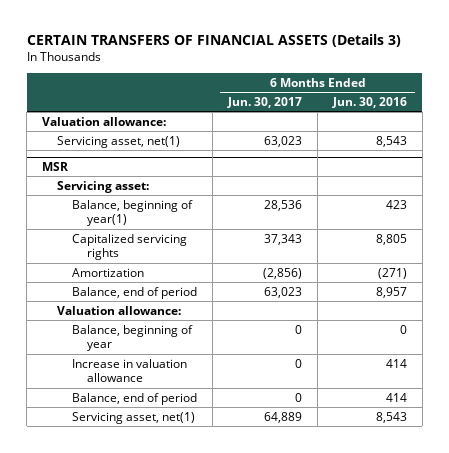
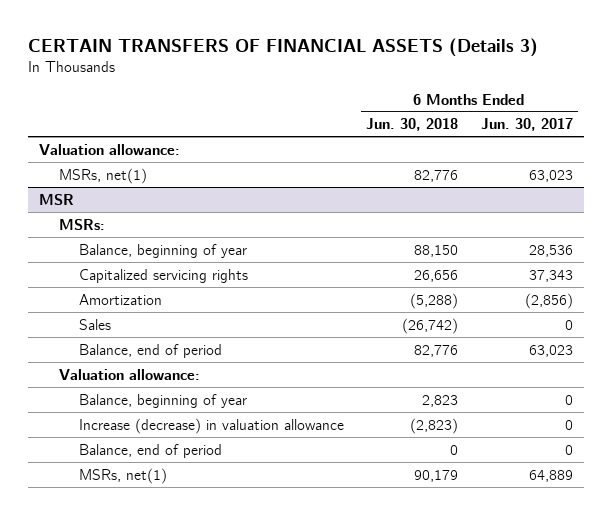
- | 6 Months Ended Jun. 30, 2017 | 6 Months Ended Jun. 30, 2016
+ | 6 Months Ended Jun. 30, 2018 | 6 Months Ended Jun. 30, 2017
- Servicing asset, net(1) | 63,023 | 8,543
+ MSRs, net(1) | 82,776 | 63,023
@ MSR
- Servicing asset:
- Balance, beginning of year(1) | 28,536 | 423
+ MSRs:
+ Balance, beginning of year | 88,150 | 28,536
+ Sales | (26,742) | 0
- Increase in valuation allowance | 0 | 414
+ Increase (decrease) in valuation allowance | (2,823) | 0
- Servicing asset, net(1) | 64,889 | 8,543
+ MSRs, net(1) | 90,179 | 64,889

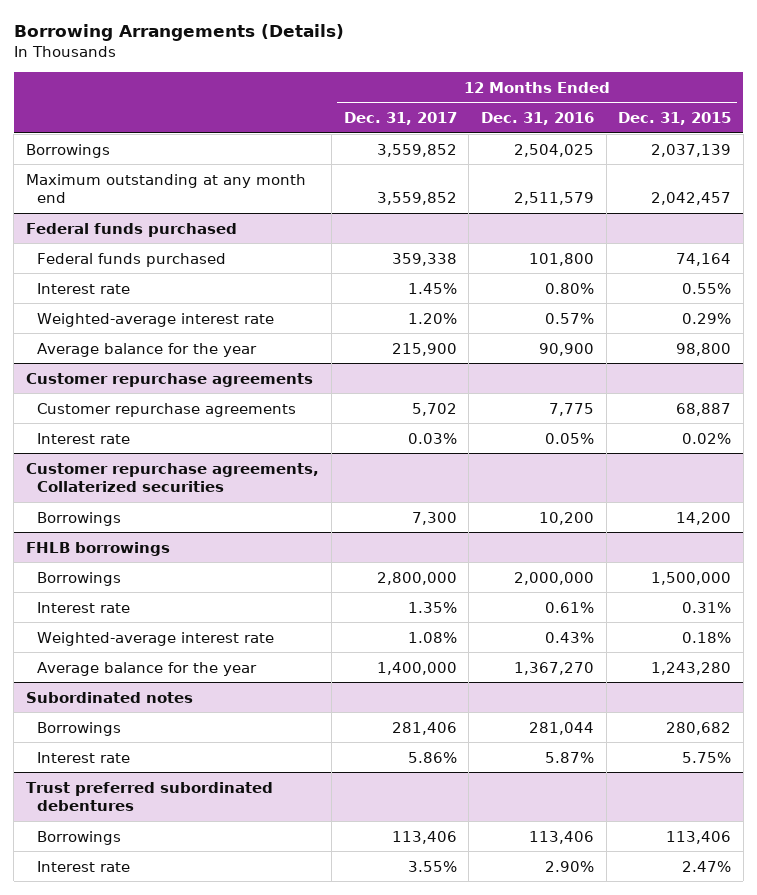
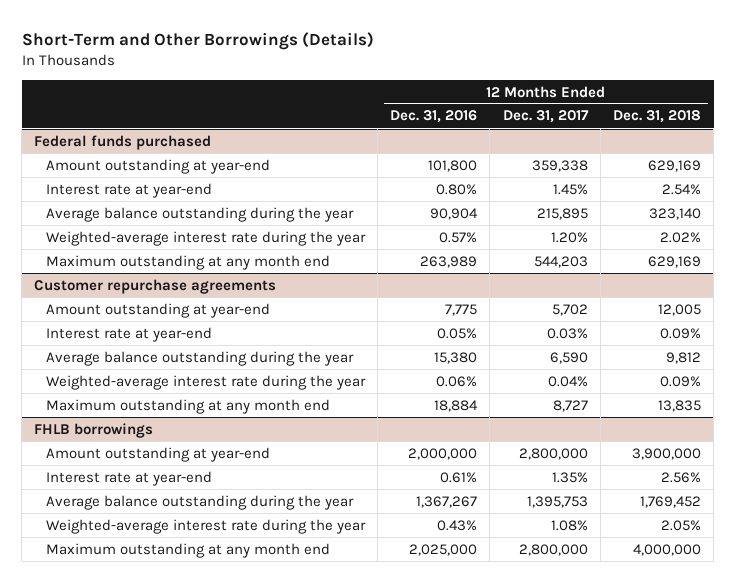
- Borrowing Arrangements (Details)
+ Short-Term and Other Borrowings (Details)
- | 12 Months Ended Dec. 31, 2017 | 12 Months Ended Dec. 31, 2016 | 12 Months Ended Dec. 31, 2015
+ | 12 Months Ended Dec. 31, 2016 | 12 Months Ended Dec. 31, 2017 | 12 Months Ended Dec. 31, 2018
- Borrowings | 3,559,852 | 2,504,025 | 2,037,139
- Maximum outstanding at any month end | 3,559,852 | 2,511,579 | 2,042,457
@ Federal funds purchased
- Federal funds purchased | 359,338 | 101,800 | 74,164
- Interest rate | 1.45% | 0.80% | 0.55%
- Weighted-average interest rate | 1.20% | 0.57% | 0.29%
- Average balance for the year | 215,900 | 90,900 | 98,800
+ Amount outstanding at year-end | 101,800 | 359,338 | 629,169
+ Interest rate at year-end | 0.80% | 1.45% | 2.54%
+ Average balance outstanding during the year | 90,904 | 215,895 | 323,140
+ Weighted-average interest rate during the year | 0.57% | 1.20% | 2.02%
+ Maximum outstanding at any month end | 263,989 | 544,203 | 629,169
@ Customer repurchase agreements
- Customer repurchase agreements | 5,702 | 7,775 | 68,887
- Interest rate | 0.03% | 0.05% | 0.02%
- Customer repurchase agreements, Collaterized securities
- Borrowings | 7,300 | 10,200 | 14,200
@ Customer repurchase agreements
+ Amount outstanding at year-end | 7,775 | 5,702 | 12,005
+ Interest rate at year-end | 0.05% | 0.03% | 0.09%
+ Average balance outstanding during the year | 15,380 | 6,590 | 9,812
+ Weighted-average interest rate during the year | 0.06% | 0.04% | 0.09%
+ Maximum outstanding at any month end | 18,884 | 8,727 | 13,835
@ FHLB borrowings
- Borrowings | 2,800,000 | 2,000,000 | 1,500,000
- Interest rate | 1.35% | 0.61% | 0.31%
- Weighted-average interest rate | 1.08% | 0.43% | 0.18%
- Average balance for the year | 1,400,000 | 1,367,270 | 1,243,280
- Subordinated notes
- Borrowings | 281,406 | 281,044 | 280,682
- Interest rate | 5.86% | 5.87% | 5.75%
- Trust preferred subordinated debentures
- Borrowings | 113,406 | 113,406 | 113,406
- Interest rate | 3.55% | 2.90% | 2.47%
@ FHLB borrowings
+ Amount outstanding at year-end | 2,000,000 | 2,800,000 | 3,900,000
+ Interest rate at year-end | 0.61% | 1.35% | 2.56%
+ Average balance outstanding during the year | 1,367,267 | 1,395,753 | 1,769,452
+ Weighted-average interest rate during the year | 0.43% | 1.08% | 2.05%
+ Maximum outstanding at any month end | 2,025,000 | 2,800,000 | 4,000,000

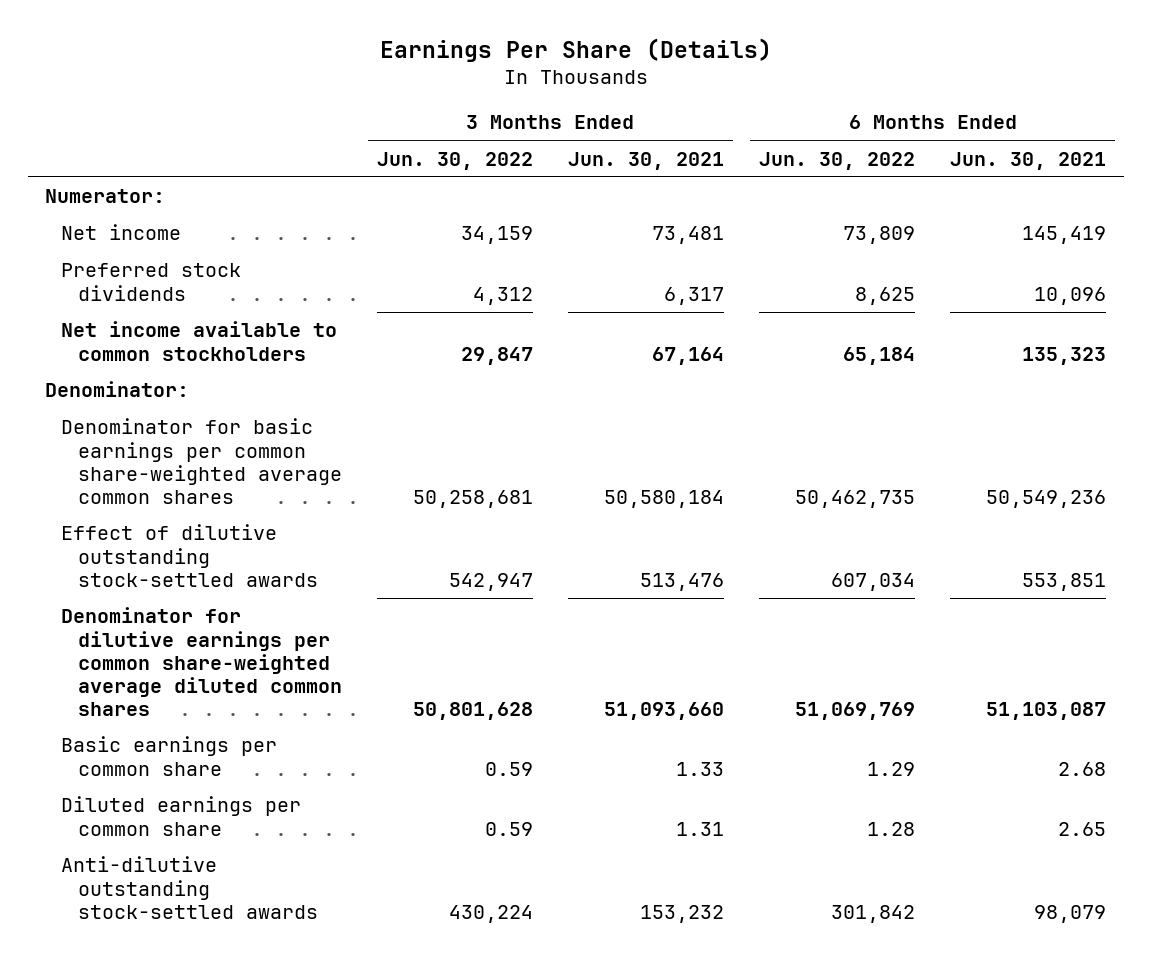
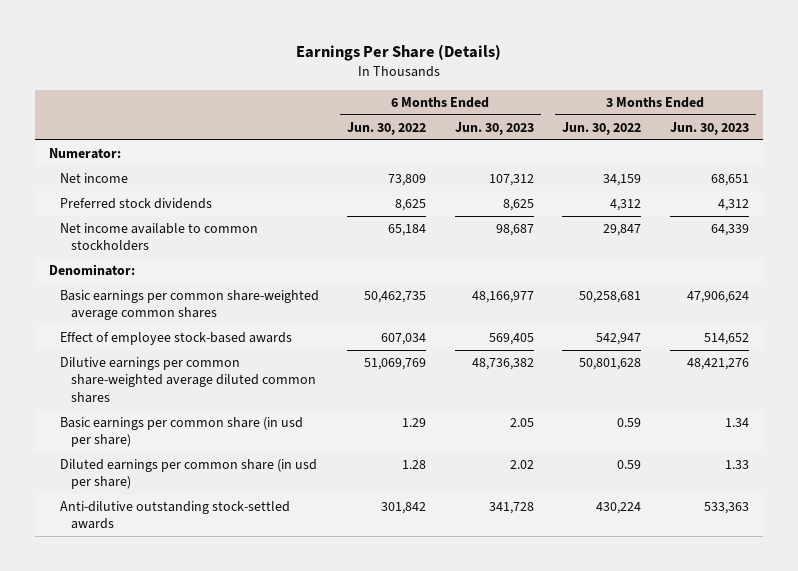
- | 3 Months Ended Jun. 30, 2022 | 3 Months Ended Jun. 30, 2021 | 6 Months Ended Jun. 30, 2022 | 6 Months Ended Jun. 30, 2021
+ | 6 Months Ended Jun. 30, 2022 | 6 Months Ended Jun. 30, 2023 | 3 Months Ended Jun. 30, 2022 | 3 Months Ended Jun. 30, 2023
- Denominator for basic earnings per common share-weighted average common shares | 50,258,681 | 50,580,184 | 50,462,735 | 50,549,236
- Effect of dilutive outstanding stock-settled awards | 542,947 | 513,476 | 607,034 | 553,851
- Denominator for dilutive earnings per common share-weighted average diluted common shares | 50,801,628 | 51,093,660 | 51,069,769 | 51,103,087
- Basic earnings per common share | 0.59 | 1.33 | 1.29 | 2.68
- Diluted earnings per common share | 0.59 | 1.31 | 1.28 | 2.65
+ Basic earnings per common share-weighted average common shares | 50,462,735 | 48,166,977 | 50,258,681 | 47,906,624
+ Effect of employee stock-based awards | 607,034 | 569,405 | 542,947 | 514,652
+ Dilutive earnings per common share-weighted average diluted common shares | 51,069,769 | 48,736,382 | 50,801,628 | 48,421,276
+ Basic earnings per common share (in usd per share) | 1.29 | 2.05 | 0.59 | 1.34
+ Diluted earnings per common share (in usd per share) | 1.28 | 2.02 | 0.59 | 1.33

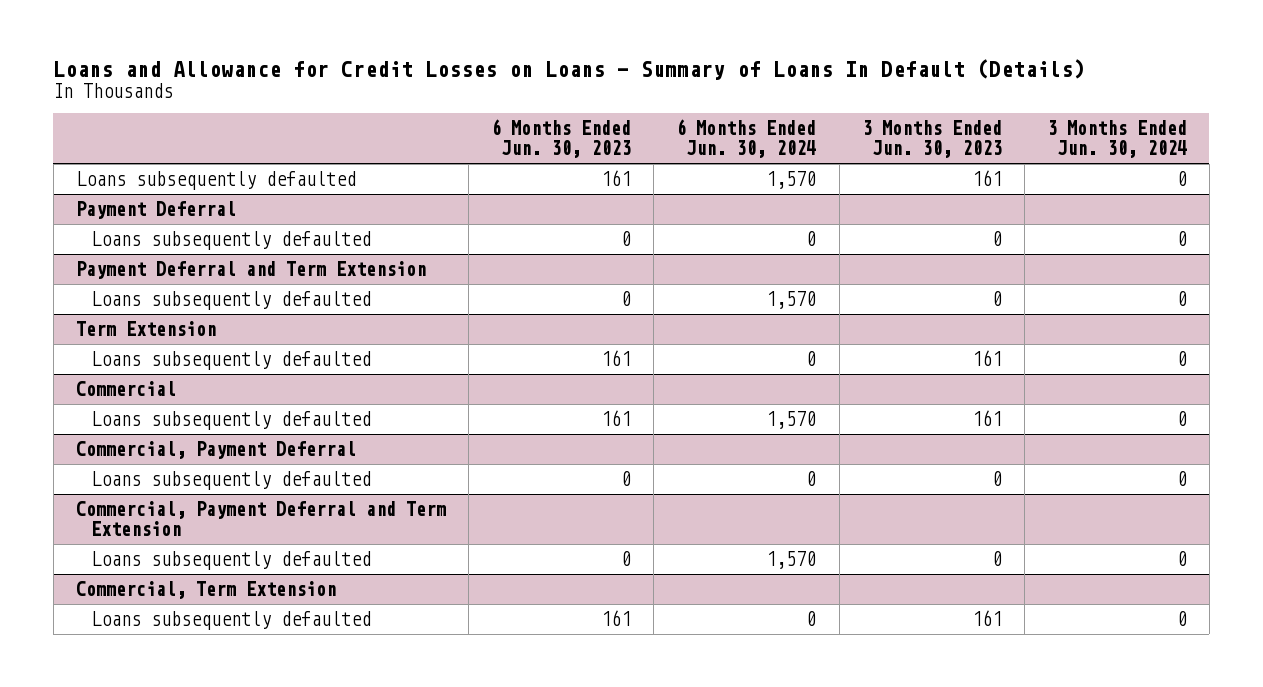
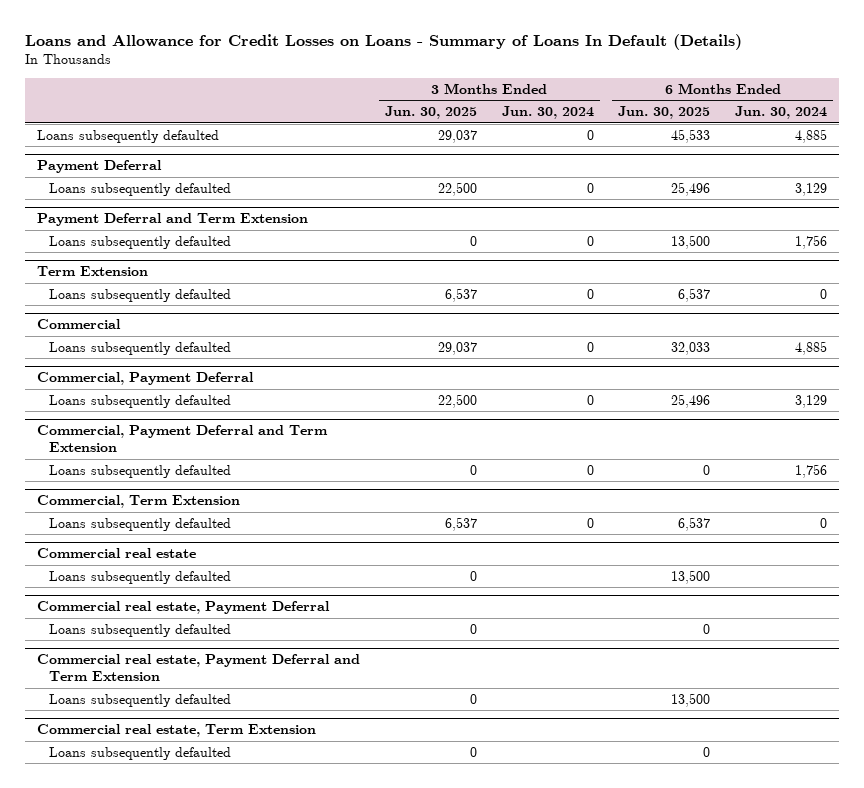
- | 6 Months Ended Jun. 30, 2023 | 6 Months Ended Jun. 30, 2024 | 3 Months Ended Jun. 30, 2023 | 3 Months Ended Jun. 30, 2024
+ | 3 Months Ended Jun. 30, 2025 | 3 Months Ended Jun. 30, 2024 | 6 Months Ended Jun. 30, 2025 | 6 Months Ended Jun. 30, 2024
- Loans subsequently defaulted | 161 | 1,570 | 161 | 0
+ Loans subsequently defaulted | 29,037 | 0 | 45,533 | 4,885
@ Payment Deferral
- Loans subsequently defaulted | 0 | 0 | 0 | 0
+ Loans subsequently defaulted | 22,500 | 0 | 25,496 | 3,129
@ Payment Deferral and Term Extension
- Loans subsequently defaulted | 0 | 1,570 | 0 | 0
+ Loans subsequently defaulted | 0 | 0 | 13,500 | 1,756
@ Commercial
- Loans subsequently defaulted | 161 | 1,570 | 161 | 0
+ Loans subsequently defaulted | 29,037 | 0 | 32,033 | 4,885
@ Commercial, Payment Deferral
- Loans subsequently defaulted | 0 | 0 | 0 | 0
+ Loans subsequently defaulted | 22,500 | 0 | 25,496 | 3,129
@ Commercial, Payment Deferral and Term Extension
- Loans subsequently defaulted | 0 | 1,570 | 0 | 0
+ Loans subsequently defaulted | 0 | 0 | 0 | 1,756
+ Commercial real estate
+ Loans subsequently defaulted | 0 | | 13,500 |
+ Commercial real estate, Payment Deferral
+ Loans subsequently defaulted | 0 | | 0 |
+ Commercial real estate, Payment Deferral and Term Extension
+ Loans subsequently defaulted | 0 | | 13,500 |
+ Commercial real estate, Term Extension
+ Loans subsequently defaulted | 0 | | 0 |

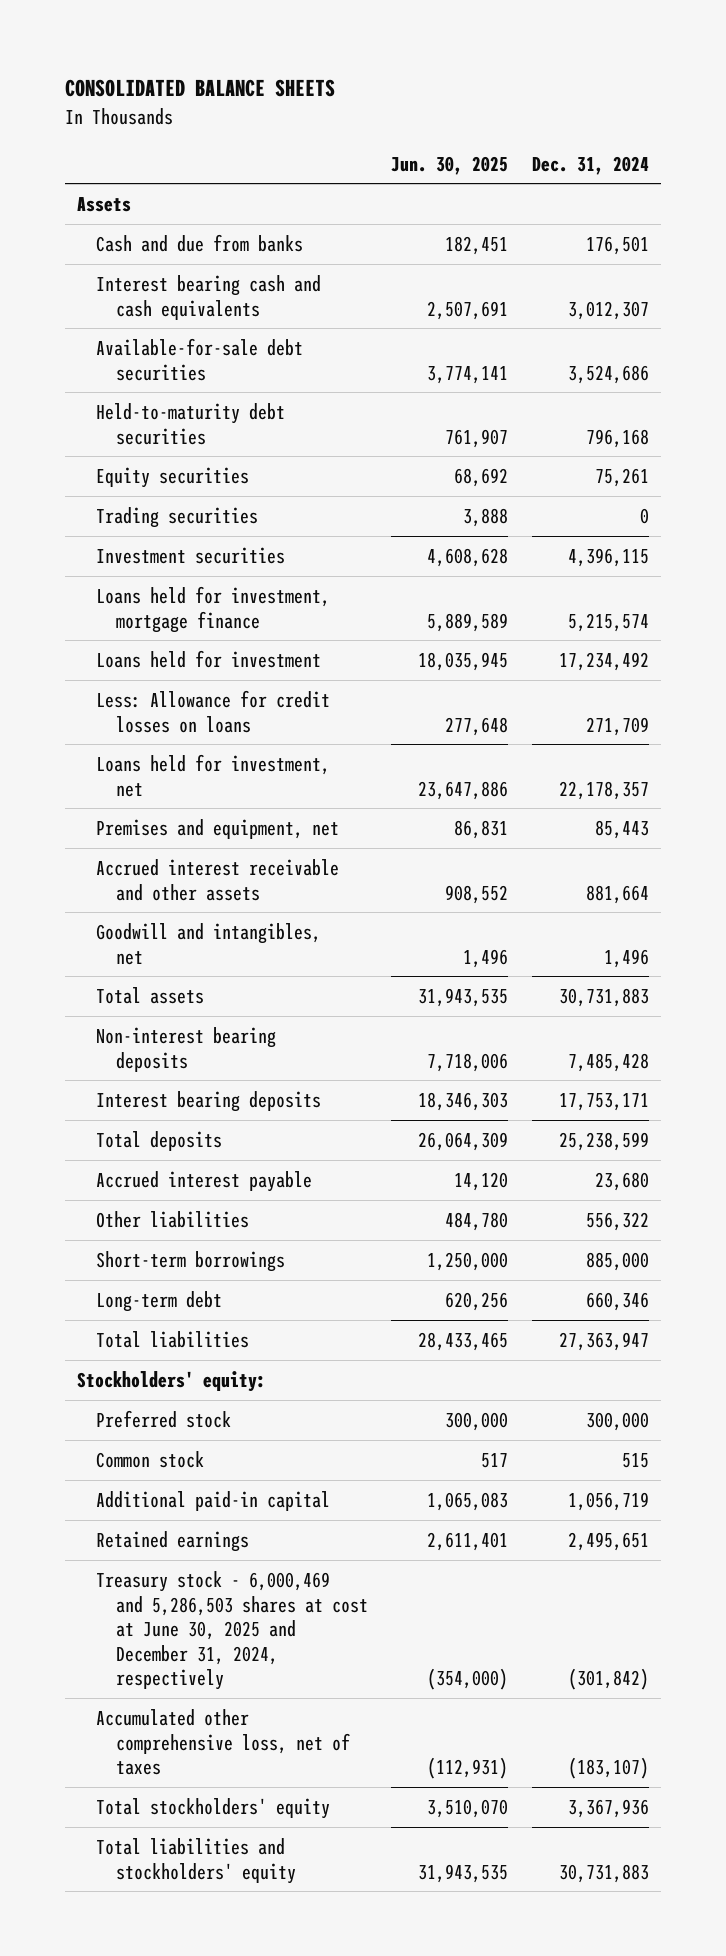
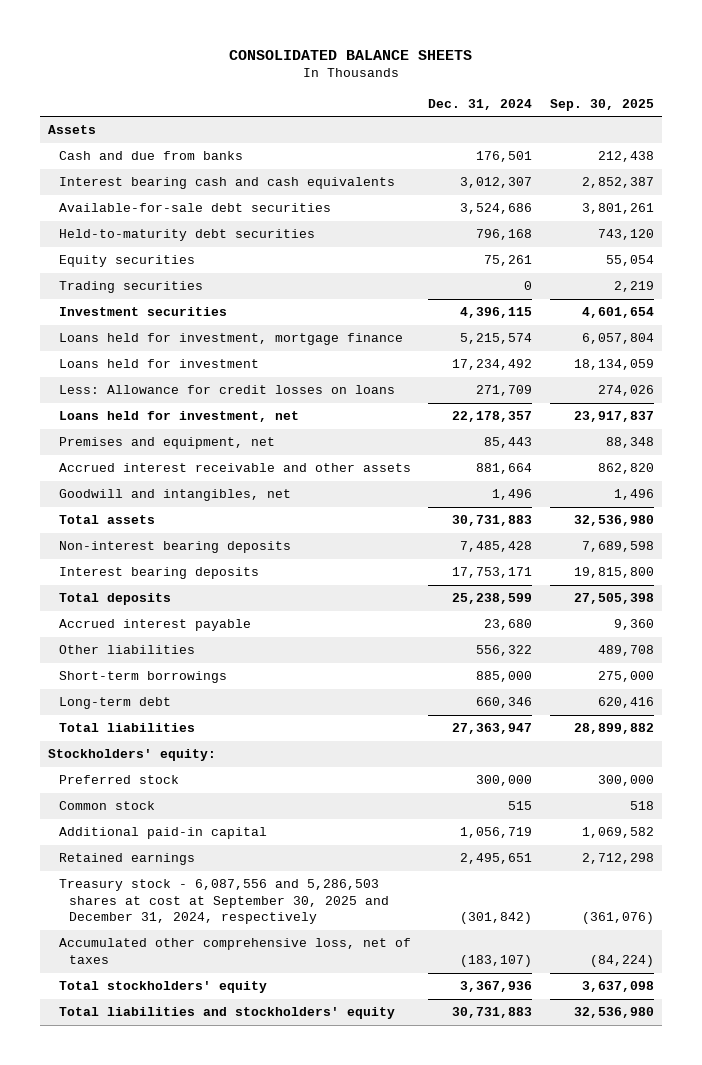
- | Jun. 30, 2025 | Dec. 31, 2024
+ | Dec. 31, 2024 | Sep. 30, 2025
- Treasury stock - 6,000,469 and 5,286,503 shares at cost at June 30, 2025 and December 31, 2024, respectively | (354,000) | (301,842)
+ Treasury stock - 6,087,556 and 5,286,503 shares at cost at September 30, 2025 and December 31, 2024, respectively | (301,842) | (361,076)

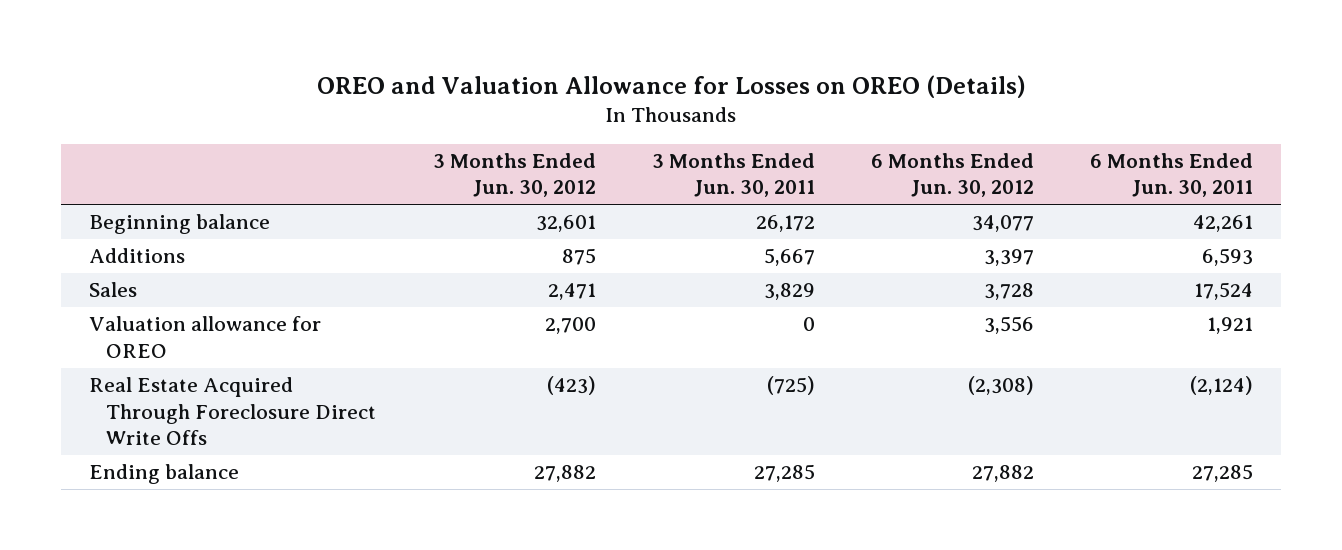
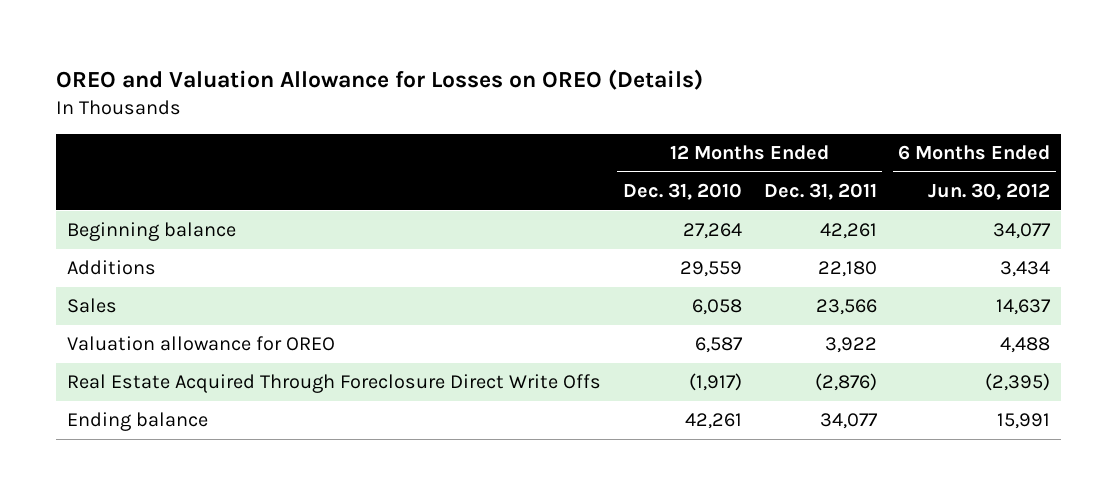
- | 3 Months Ended Jun. 30, 2012 | 3 Months Ended Jun. 30, 2011 | 6 Months Ended Jun. 30, 2012 | 6 Months Ended Jun. 30, 2011
+ | 12 Months Ended Dec. 31, 2010 | 12 Months Ended Dec. 31, 2011 | 6 Months Ended Jun. 30, 2012
- Additions | 875 | 5,667 | 3,397 | 6,593
- Sales | 2,471 | 3,829 | 3,728 | 17,524
- Valuation allowance for OREO | 2,700 | 0 | 3,556 | 1,921
- Real Estate Acquired Through Foreclosure Direct Write Offs | (423) | (725) | (2,308) | (2,124)
- Ending balance | 27,882 | 27,285 | 27,882 | 27,285
+ Additions | 29,559 | 22,180 | 3,434
+ Sales | 6,058 | 23,566 | 14,637
+ Valuation allowance for OREO | 6,587 | 3,922 | 4,488
+ Real Estate Acquired Through Foreclosure Direct Write Offs | (1,917) | (2,876) | (2,395)
+ Ending balance | 42,261 | 34,077 | 15,991

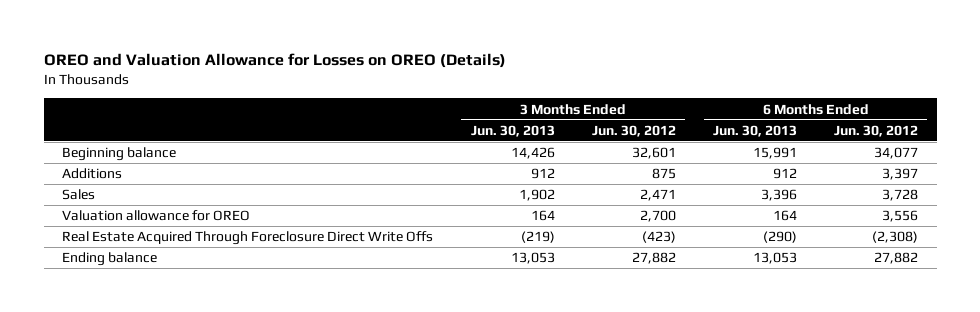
- | 12 Months Ended Dec. 31, 2010 | 12 Months Ended Dec. 31, 2011 | 6 Months Ended Jun. 30, 2012
+ | 3 Months Ended Jun. 30, 2013 | 3 Months Ended Jun. 30, 2012 | 6 Months Ended Jun. 30, 2013 | 6 Months Ended Jun. 30, 2012
- Additions | 29,559 | 22,180 | 3,434
- Sales | 6,058 | 23,566 | 14,637
- Valuation allowance for OREO | 6,587 | 3,922 | 4,488
- Real Estate Acquired Through Foreclosure Direct Write Offs | (1,917) | (2,876) | (2,395)
- Ending balance | 42,261 | 34,077 | 15,991
+ Additions | 912 | 875 | 912 | 3,397
+ Sales | 1,902 | 2,471 | 3,396 | 3,728
+ Valuation allowance for OREO | 164 | 2,700 | 164 | 3,556
+ Real Estate Acquired Through Foreclosure Direct Write Offs | (219) | (423) | (290) | (2,308)
+ Ending balance | 13,053 | 27,882 | 13,053 | 27,882

